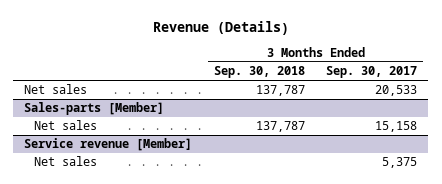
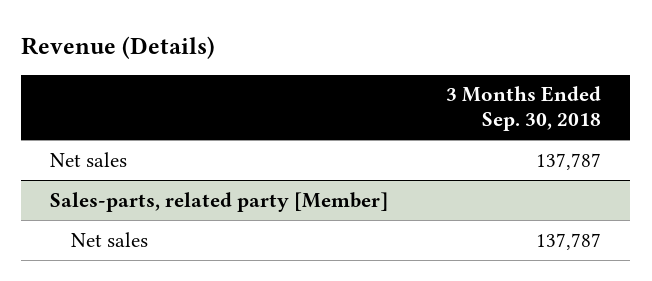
- | 3 Months Ended Sep. 30, 2018 | 3 Months Ended Sep. 30, 2017
+ | 3 Months Ended Sep. 30, 2018
- Sales-parts [Member]
+ Sales-parts, related party [Member]
- Service revenue [Member]
- Net sales | | 5,375

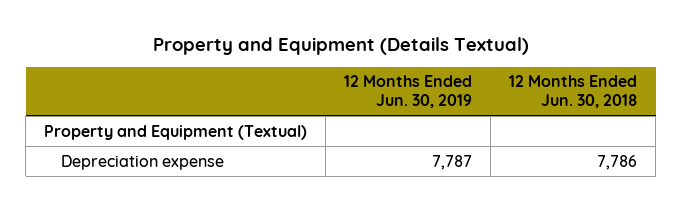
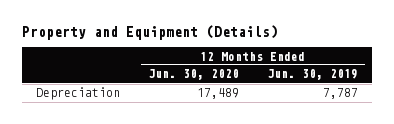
- Property and Equipment (Details Textual)
+ Property and Equipment (Details)
- | 12 Months Ended Jun. 30, 2019 | 12 Months Ended Jun. 30, 2018
+ | 12 Months Ended Jun. 30, 2020 | 12 Months Ended Jun. 30, 2019
- Property and Equipment (Textual)
- Depreciation expense | 7,787 | 7,786
+ Depreciation | 17,489 | 7,787

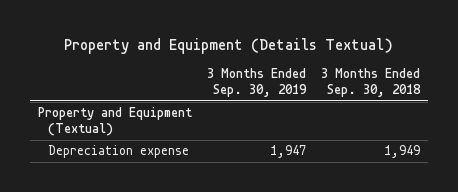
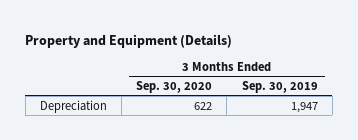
- Property and Equipment (Details Textual)
+ Property and Equipment (Details)
- | 3 Months Ended Sep. 30, 2019 | 3 Months Ended Sep. 30, 2018
+ | 3 Months Ended Sep. 30, 2020 | 3 Months Ended Sep. 30, 2019
- Property and Equipment (Textual)
- Depreciation expense | 1,947 | 1,949
+ Depreciation | 622 | 1,947

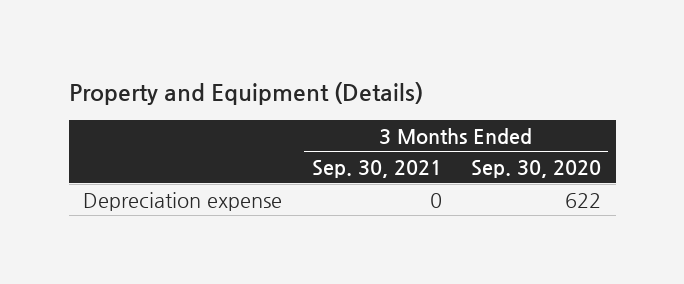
- | 3 Months Ended Sep. 30, 2020 | 3 Months Ended Sep. 30, 2019
+ | 3 Months Ended Sep. 30, 2021 | 3 Months Ended Sep. 30, 2020
- Depreciation | 622 | 1,947
+ Depreciation expense | 0 | 622

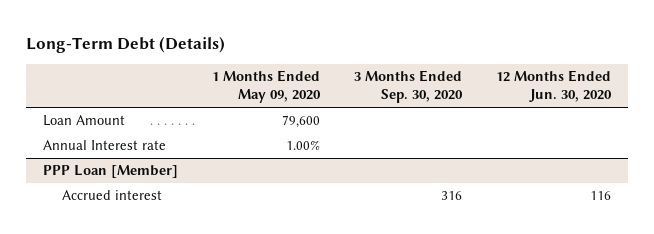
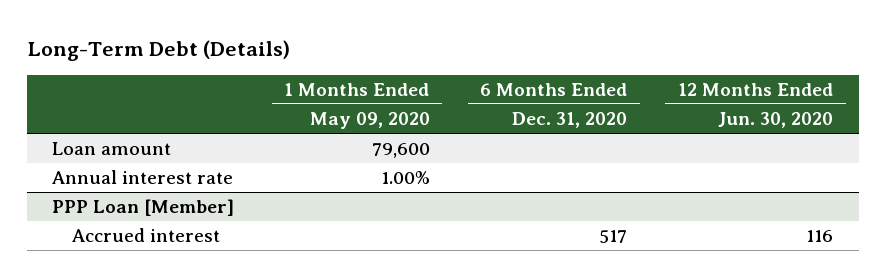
- | 1 Months Ended May 09, 2020 | 3 Months Ended Sep. 30, 2020 | 12 Months Ended Jun. 30, 2020
+ | 1 Months Ended May 09, 2020 | 6 Months Ended Dec. 31, 2020 | 12 Months Ended Jun. 30, 2020
- Loan Amount | 79,600 | |
- Annual Interest rate | 1.00% | |
+ Loan amount | 79,600 | |
+ Annual interest rate | 1.00% | |

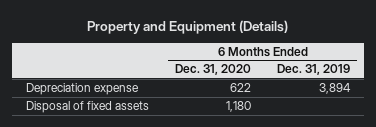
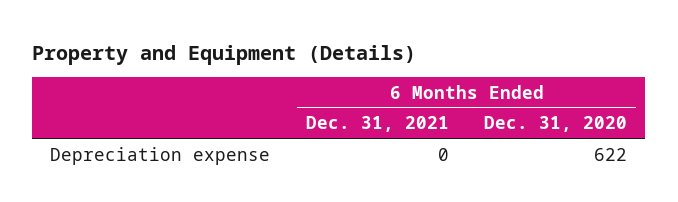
- | 6 Months Ended Dec. 31, 2020 | 6 Months Ended Dec. 31, 2019
+ | 6 Months Ended Dec. 31, 2021 | 6 Months Ended Dec. 31, 2020
- Disposal of fixed assets | 1,180 |

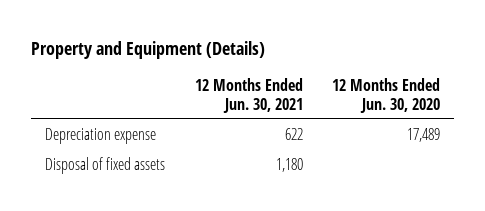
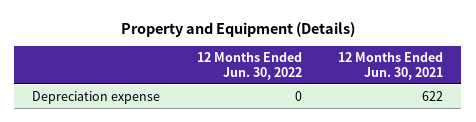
- | 12 Months Ended Jun. 30, 2021 | 12 Months Ended Jun. 30, 2020
+ | 12 Months Ended Jun. 30, 2022 | 12 Months Ended Jun. 30, 2021
- Disposal of fixed assets | 1,180 |

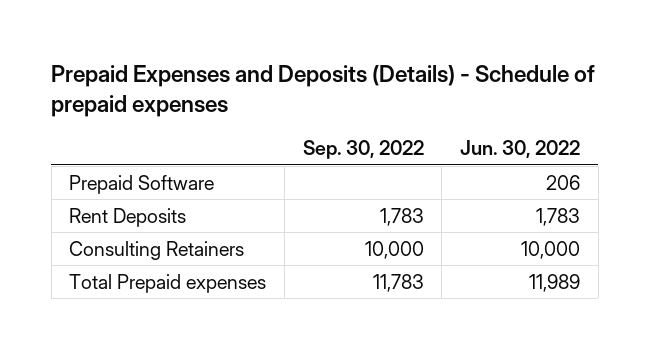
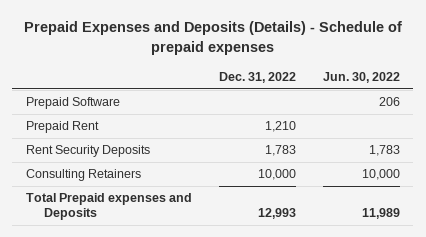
- | Sep. 30, 2022 | Jun. 30, 2022
+ | Dec. 31, 2022 | Jun. 30, 2022
- Rent Deposits | 1,783 | 1,783
+ Prepaid Rent | 1,210 |
+ Rent Security Deposits | 1,783 | 1,783
- Total Prepaid expenses | 11,783 | 11,989
+ Total Prepaid expenses and Deposits | 12,993 | 11,989

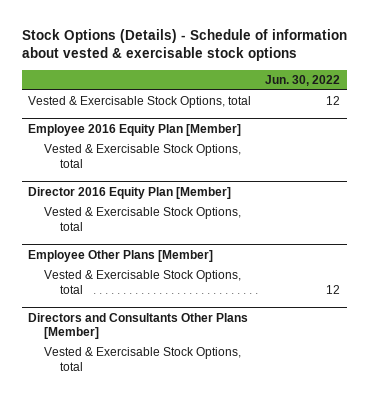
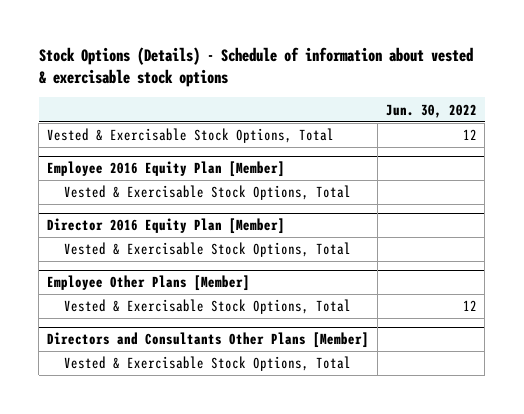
- Vested & Exercisable Stock Options, total | 12
+ Vested & Exercisable Stock Options, Total | 12
@ Employee 2016 Equity Plan [Member]
- Vested & Exercisable Stock Options, total
+ Vested & Exercisable Stock Options, Total
@ Director 2016 Equity Plan [Member]
- Vested & Exercisable Stock Options, total
+ Vested & Exercisable Stock Options, Total
@ Employee Other Plans [Member]
- Vested & Exercisable Stock Options, total | 12
+ Vested & Exercisable Stock Options, Total | 12
@ Directors and Consultants Other Plans [Member]
- Vested & Exercisable Stock Options, total
+ Vested & Exercisable Stock Options, Total

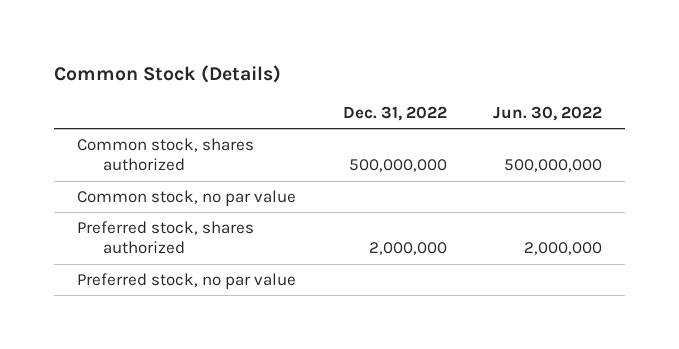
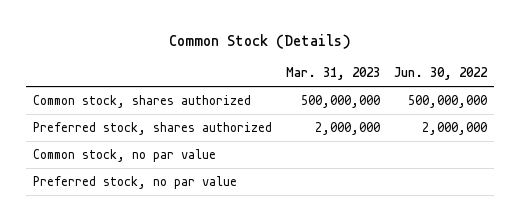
- | Dec. 31, 2022 | Jun. 30, 2022
+ | Mar. 31, 2023 | Jun. 30, 2022
moved down: Common stock, no par value

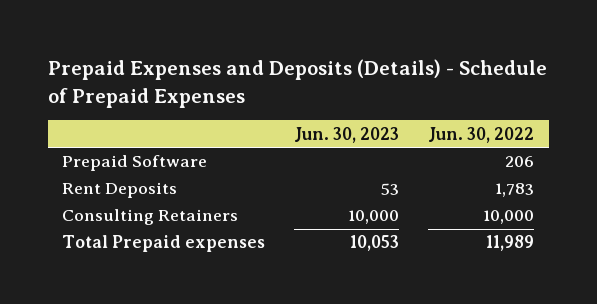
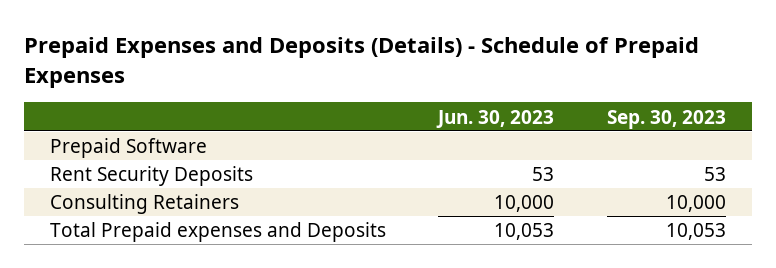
- | Jun. 30, 2023 | Jun. 30, 2022
+ | Jun. 30, 2023 | Sep. 30, 2023
- Rent Deposits | 53 | 1,783
+ Rent Security Deposits | 53 | 53
- Total Prepaid expenses | 10,053 | 11,989
+ Total Prepaid expenses and Deposits | 10,053 | 10,053

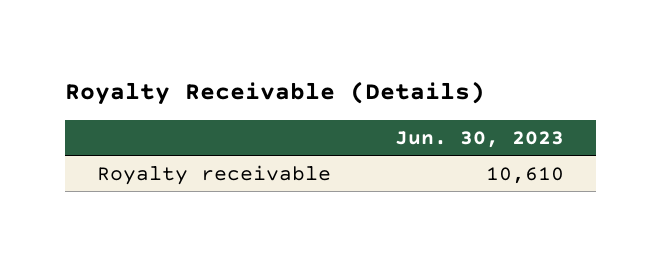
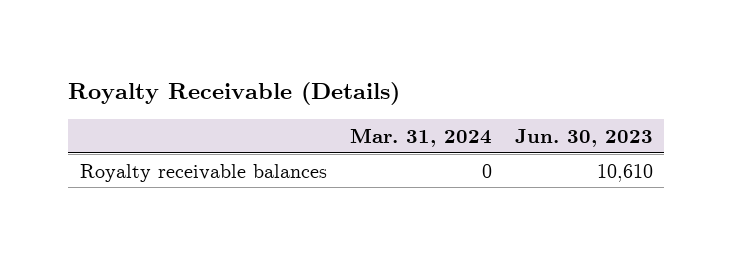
- | Jun. 30, 2023
+ | Mar. 31, 2024 | Jun. 30, 2023
- Royalty receivable | 10,610
+ Royalty receivable balances | 0 | 10,610

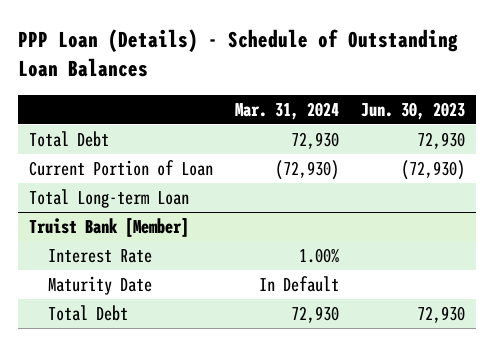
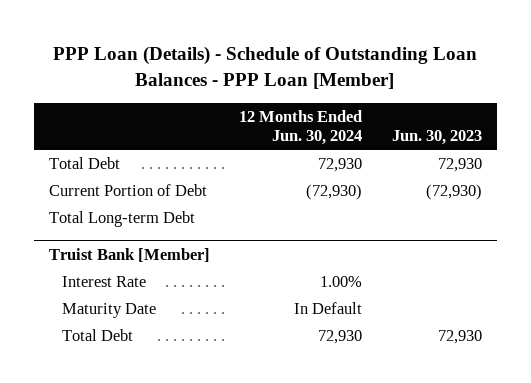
- PPP Loan (Details) - Schedule of Outstanding Loan Balances
+ PPP Loan (Details) - Schedule of Outstanding Loan Balances - PPP Loan [Member]
- | Mar. 31, 2024 | Jun. 30, 2023
+ | 12 Months Ended Jun. 30, 2024 | Jun. 30, 2023
- Current Portion of Loan | (72,930) | (72,930)
- Total Long-term Loan
+ Current Portion of Debt | (72,930) | (72,930)
+ Total Long-term Debt

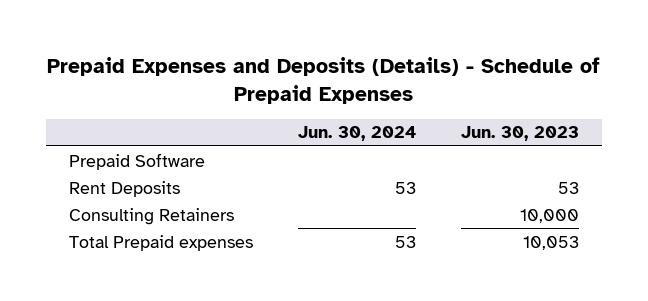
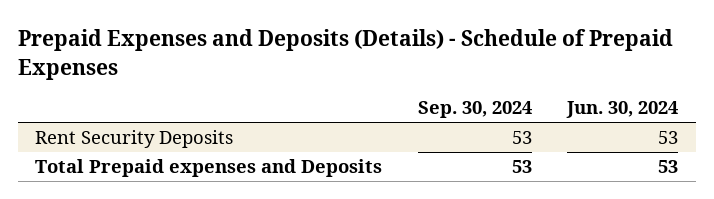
- | Jun. 30, 2024 | Jun. 30, 2023
+ | Sep. 30, 2024 | Jun. 30, 2024
- Prepaid Software
- Rent Deposits | 53 | 53
- Consulting Retainers | | 10,000
- Total Prepaid expenses | 53 | 10,053
+ Rent Security Deposits | 53 | 53
+ Total Prepaid expenses and Deposits | 53 | 53

